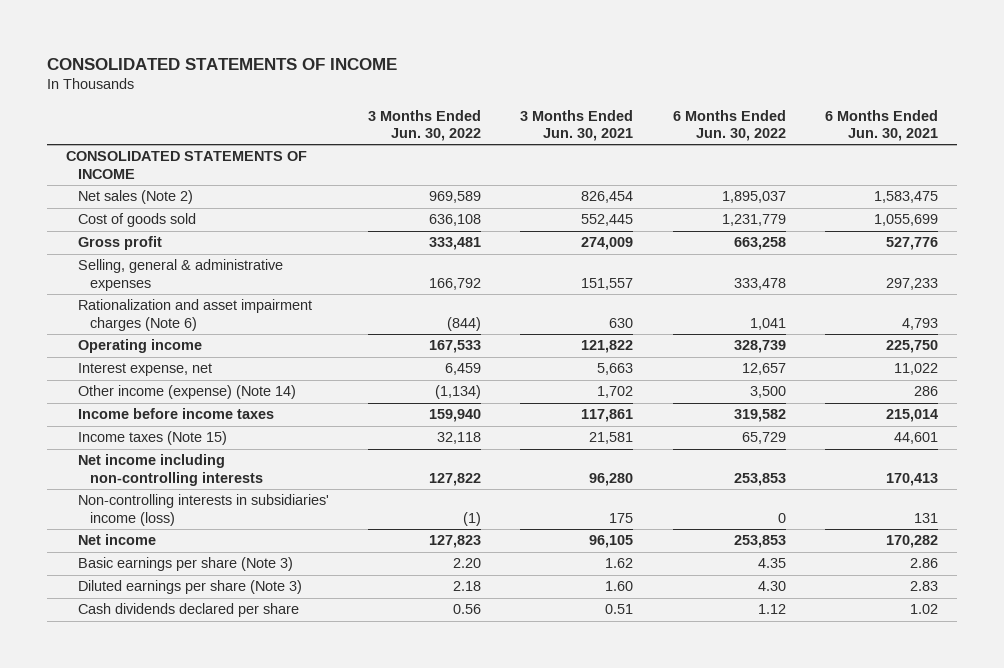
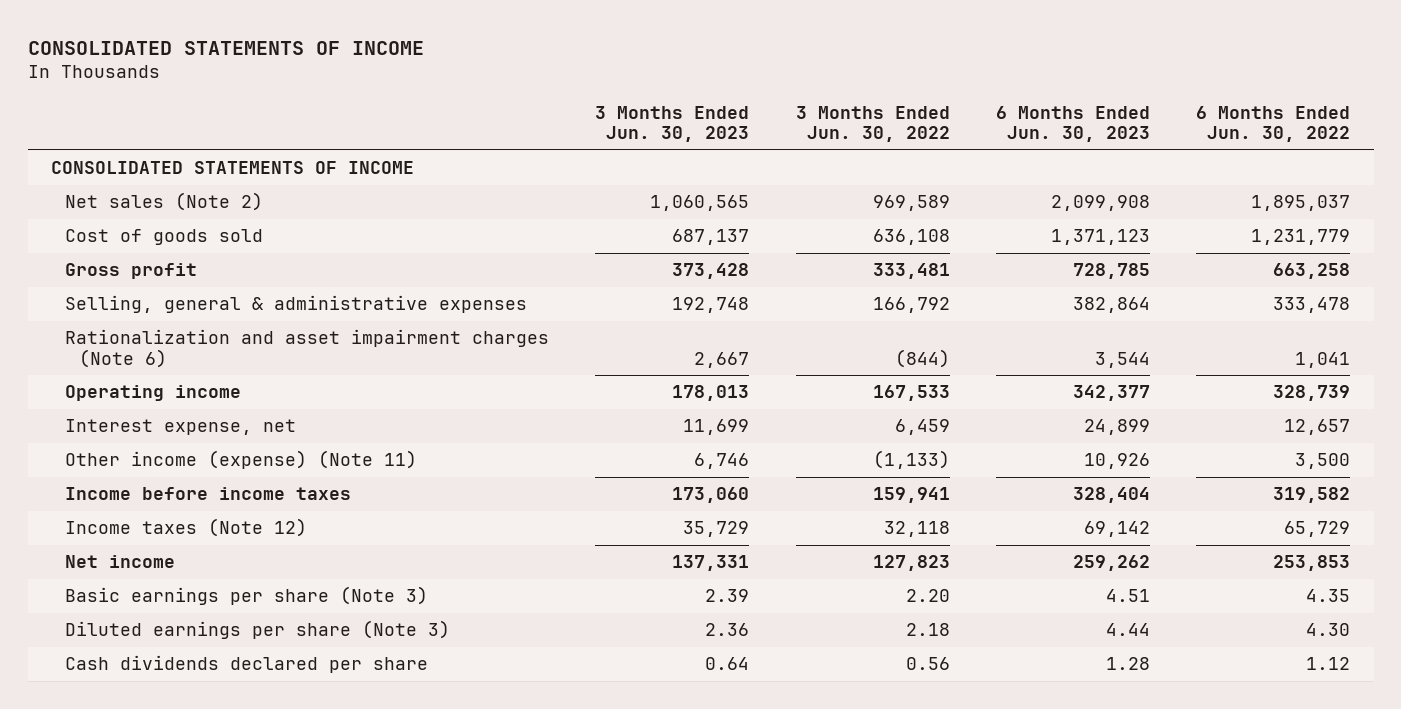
- | 3 Months Ended Jun. 30, 2022 | 3 Months Ended Jun. 30, 2021 | 6 Months Ended Jun. 30, 2022 | 6 Months Ended Jun. 30, 2021
+ | 3 Months Ended Jun. 30, 2023 | 3 Months Ended Jun. 30, 2022 | 6 Months Ended Jun. 30, 2023 | 6 Months Ended Jun. 30, 2022
- Other income (expense) (Note 14) | (1,134) | 1,702 | 3,500 | 286
- Income before income taxes | 159,940 | 117,861 | 319,582 | 215,014
- Income taxes (Note 15) | 32,118 | 21,581 | 65,729 | 44,601
- Net income including non-controlling interests | 127,822 | 96,280 | 253,853 | 170,413
- Non-controlling interests in subsidiaries' income (loss) | (1) | 175 | 0 | 131
+ Other income (expense) (Note 11) | 6,746 | (1,133) | 10,926 | 3,500
+ Income before income taxes | 173,060 | 159,941 | 328,404 | 319,582
+ Income taxes (Note 12) | 35,729 | 32,118 | 69,142 | 65,729

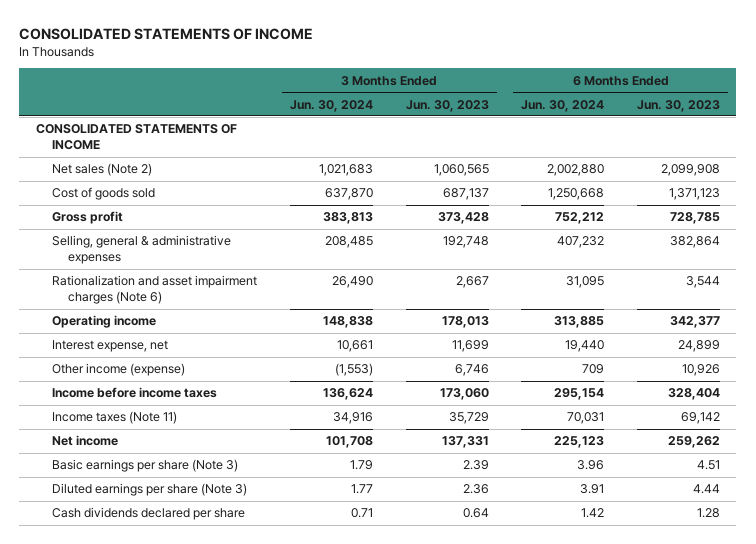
- | 3 Months Ended Jun. 30, 2023 | 3 Months Ended Jun. 30, 2022 | 6 Months Ended Jun. 30, 2023 | 6 Months Ended Jun. 30, 2022
+ | 3 Months Ended Jun. 30, 2024 | 3 Months Ended Jun. 30, 2023 | 6 Months Ended Jun. 30, 2024 | 6 Months Ended Jun. 30, 2023
- Other income (expense) (Note 11) | 6,746 | (1,133) | 10,926 | 3,500
+ Other income (expense) | (1,553) | 6,746 | 709 | 10,926
- Income taxes (Note 12) | 35,729 | 32,118 | 69,142 | 65,729
+ Income taxes (Note 11) | 34,916 | 35,729 | 70,031 | 69,142

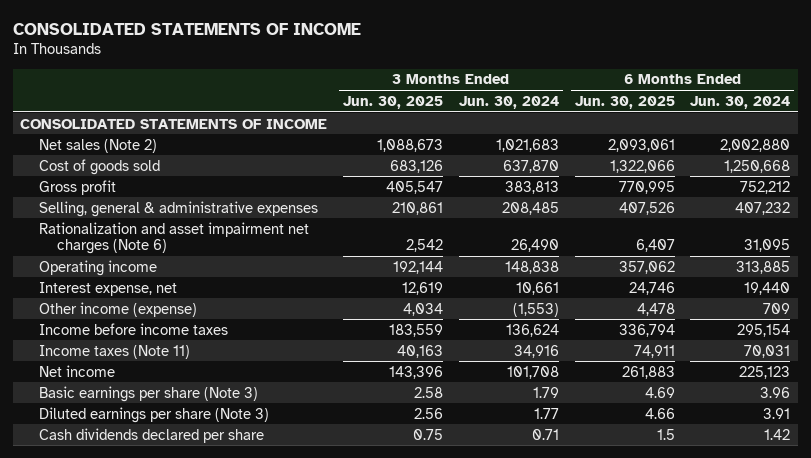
- | 3 Months Ended Jun. 30, 2024 | 3 Months Ended Jun. 30, 2023 | 6 Months Ended Jun. 30, 2024 | 6 Months Ended Jun. 30, 2023
+ | 3 Months Ended Jun. 30, 2025 | 3 Months Ended Jun. 30, 2024 | 6 Months Ended Jun. 30, 2025 | 6 Months Ended Jun. 30, 2024
- Rationalization and asset impairment charges (Note 6) | 26,490 | 2,667 | 31,095 | 3,544
+ Rationalization and asset impairment net charges (Note 6) | 2,542 | 26,490 | 6,407 | 31,095

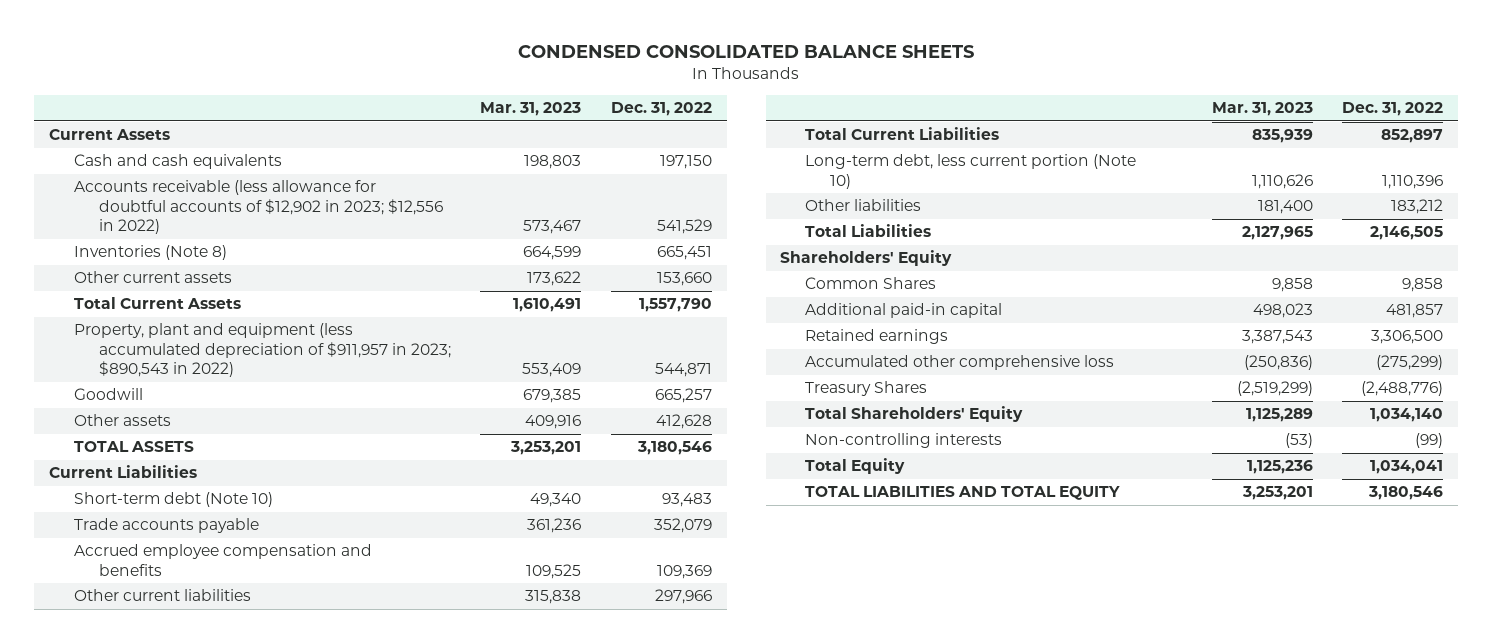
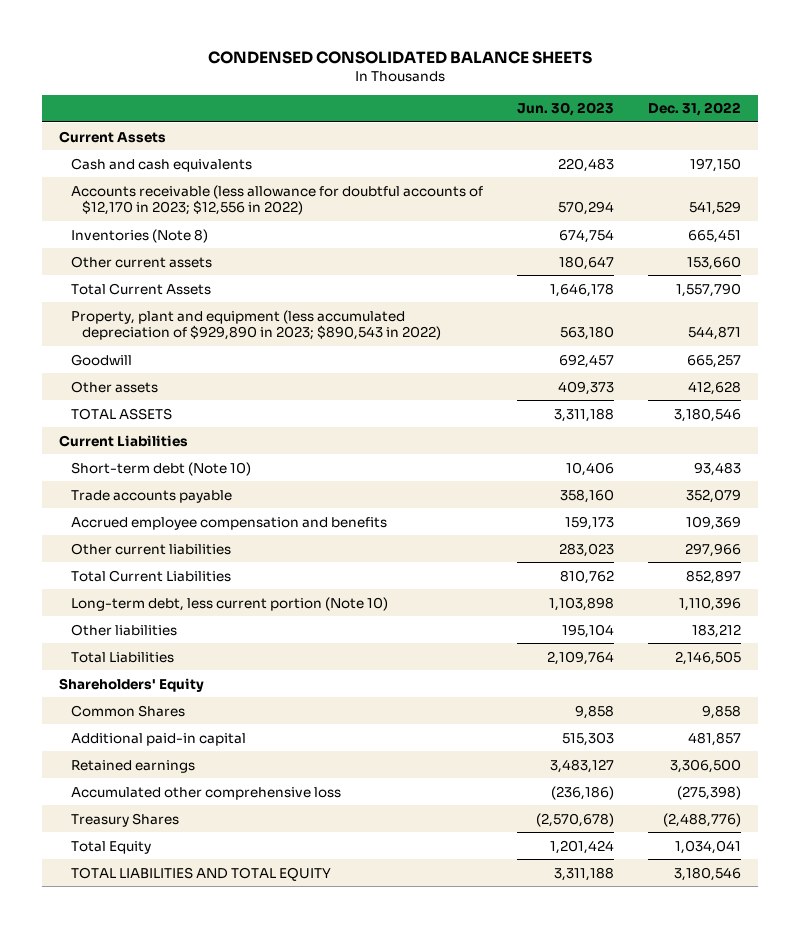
- | Mar. 31, 2023 | Dec. 31, 2022
+ | Jun. 30, 2023 | Dec. 31, 2022
- Accounts receivable (less allowance for doubtful accounts of $12,902 in 2023; $12,556 in 2022) | 573,467 | 541,529
+ Accounts receivable (less allowance for doubtful accounts of $12,170 in 2023; $12,556 in 2022) | 570,294 | 541,529
- Property, plant and equipment (less accumulated depreciation of $911,957 in 2023; $890,543 in 2022) | 553,409 | 544,871
+ Property, plant and equipment (less accumulated depreciation of $929,890 in 2023; $890,543 in 2022) | 563,180 | 544,871
- Accumulated other comprehensive loss | (250,836) | (275,299)
+ Accumulated other comprehensive loss | (236,186) | (275,398)
- Total Shareholders' Equity | 1,125,289 | 1,034,140
- Non-controlling interests | (53) | (99)

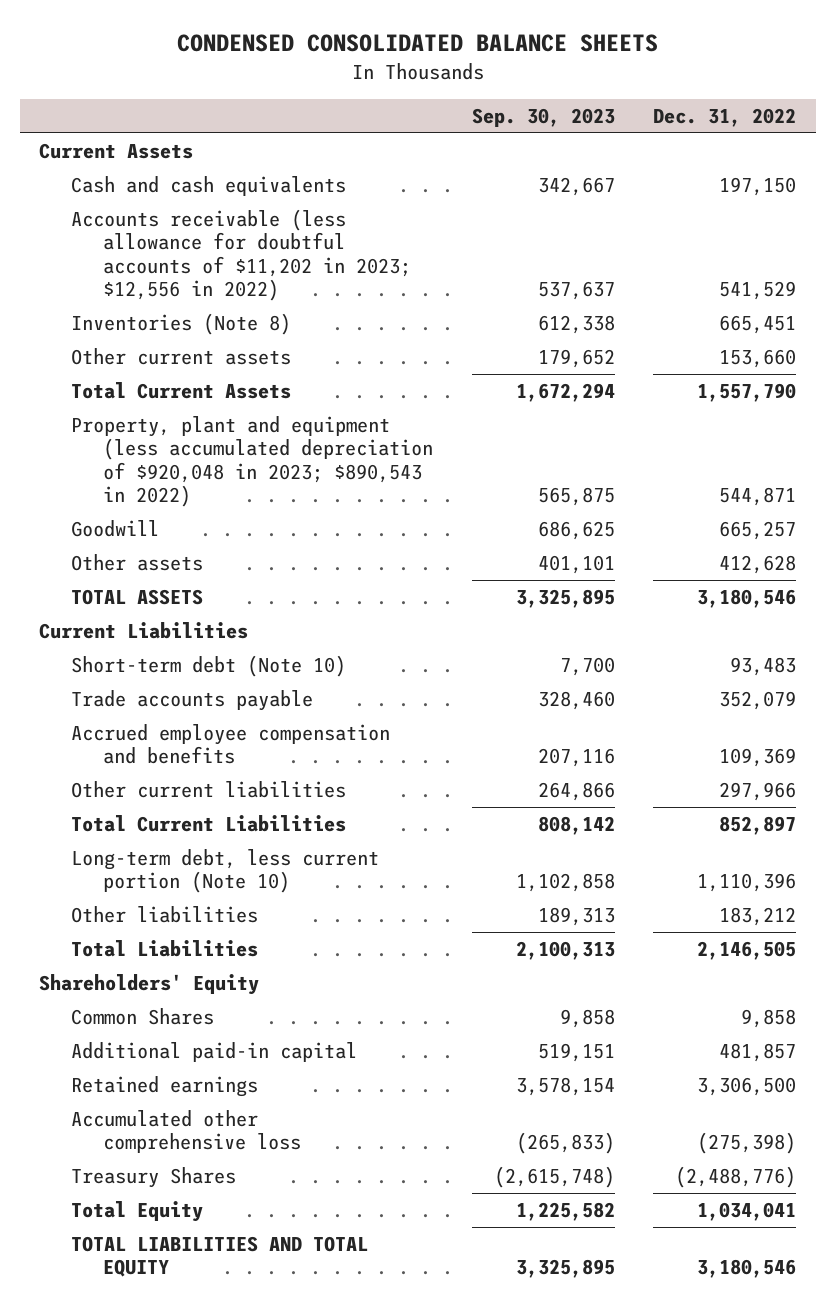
- | Jun. 30, 2023 | Dec. 31, 2022
+ | Sep. 30, 2023 | Dec. 31, 2022
- Accounts receivable (less allowance for doubtful accounts of $12,170 in 2023; $12,556 in 2022) | 570,294 | 541,529
+ Accounts receivable (less allowance for doubtful accounts of $11,202 in 2023; $12,556 in 2022) | 537,637 | 541,529
- Property, plant and equipment (less accumulated depreciation of $929,890 in 2023; $890,543 in 2022) | 563,180 | 544,871
+ Property, plant and equipment (less accumulated depreciation of $920,048 in 2023; $890,543 in 2022) | 565,875 | 544,871

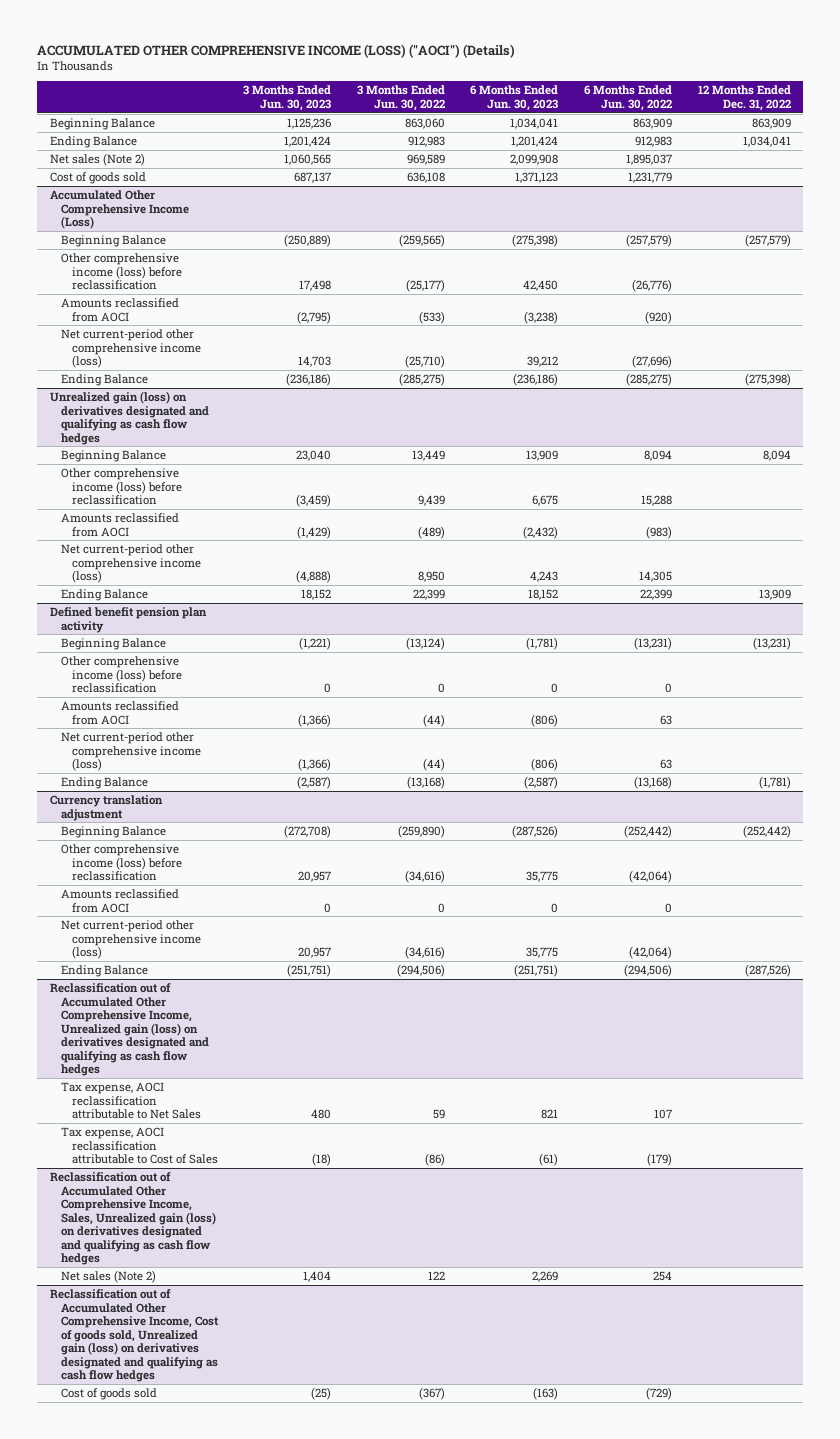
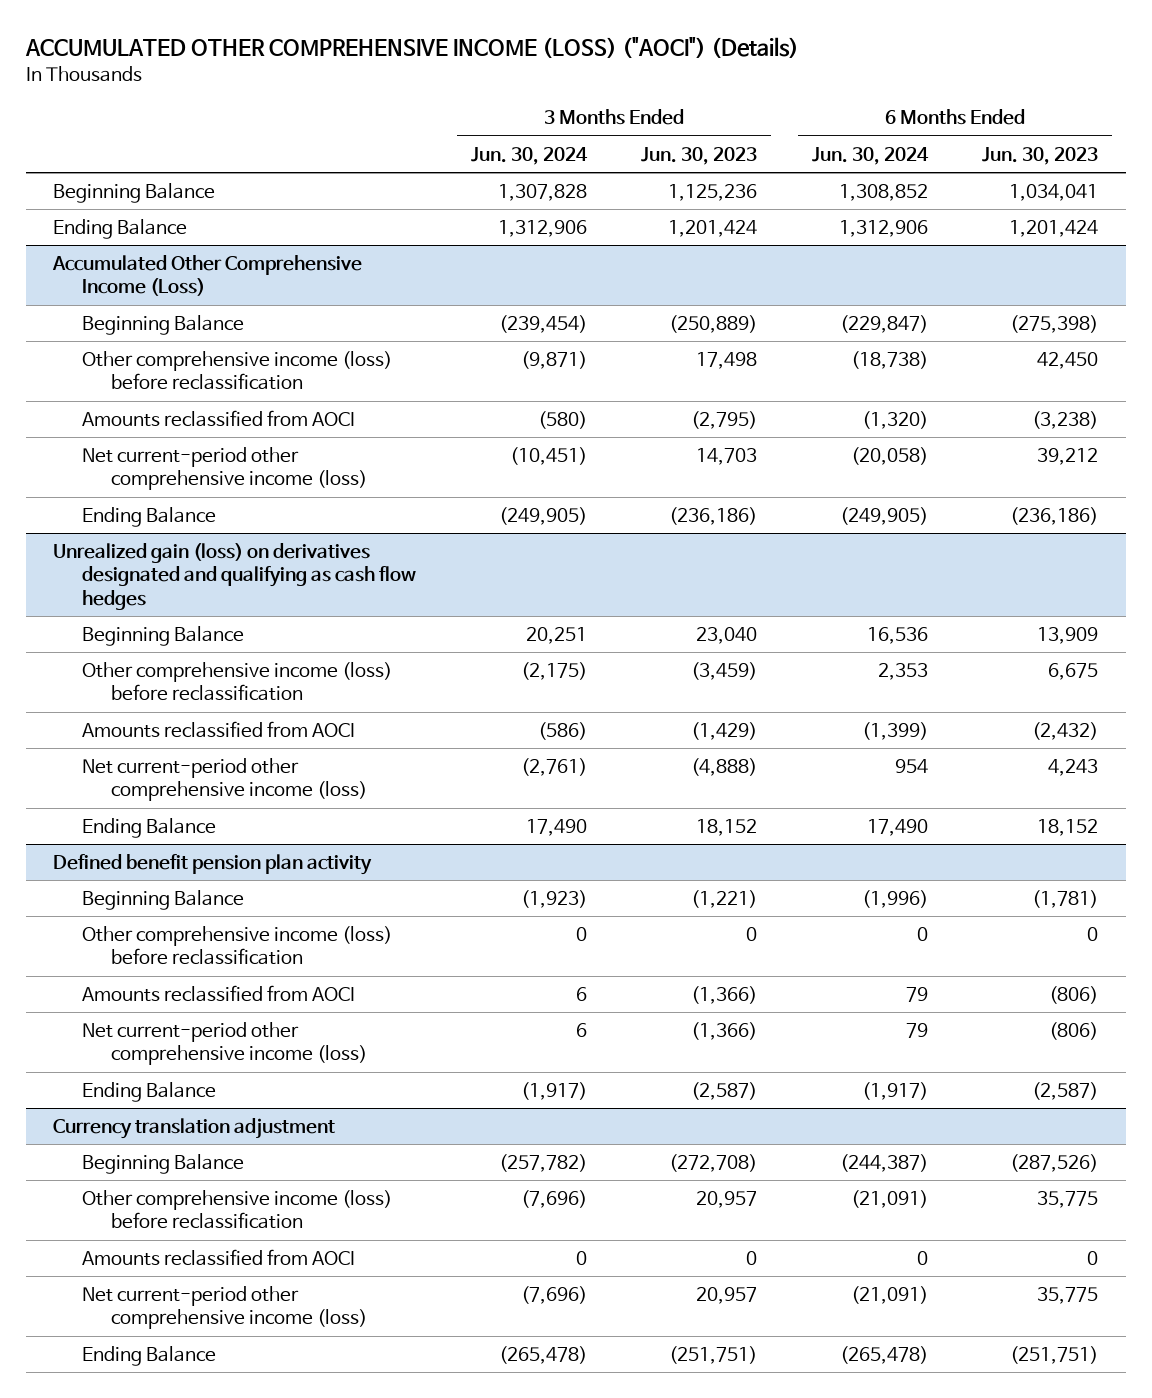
- | 3 Months Ended Jun. 30, 2023 | 3 Months Ended Jun. 30, 2022 | 6 Months Ended Jun. 30, 2023 | 6 Months Ended Jun. 30, 2022 | 12 Months Ended Dec. 31, 2022
+ | 3 Months Ended Jun. 30, 2024 | 3 Months Ended Jun. 30, 2023 | 6 Months Ended Jun. 30, 2024 | 6 Months Ended Jun. 30, 2023
- Net sales (Note 2) | 1,060,565 | 969,589 | 2,099,908 | 1,895,037 |
- Cost of goods sold | 687,137 | 636,108 | 1,371,123 | 1,231,779 |
- Reclassification out of Accumulated Other Comprehensive Income, Unrealized gain (loss) on derivatives designated and qualifying as cash flow hedges
- Tax expense, AOCI reclassification attributable to Net Sales | 480 | 59 | 821 | 107 |
- Tax expense, AOCI reclassification attributable to Cost of Sales | (18) | (86) | (61) | (179) |
- Reclassification out of Accumulated Other Comprehensive Income, Sales, Unrealized gain (loss) on derivatives designated and qualifying as cash flow hedges
- Net sales (Note 2) | 1,404 | 122 | 2,269 | 254 |
- Reclassification out of Accumulated Other Comprehensive Income, Cost of goods sold, Unrealized gain (loss) on derivatives designated and qualifying as cash flow hedges
- Cost of goods sold | (25) | (367) | (163) | (729) |

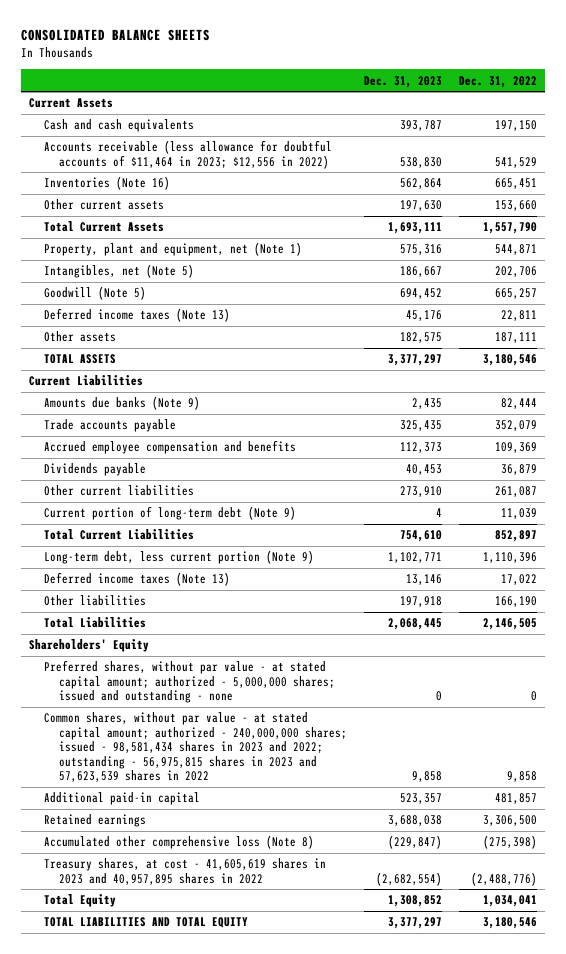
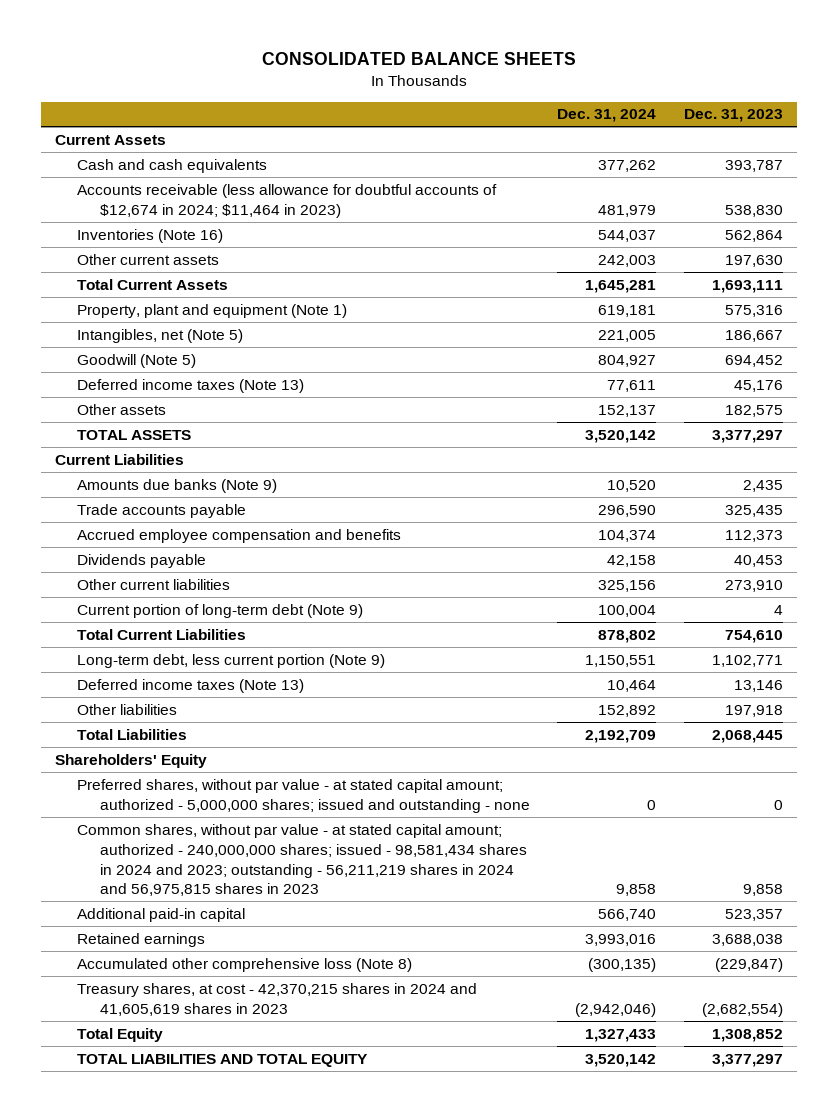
- | Dec. 31, 2023 | Dec. 31, 2022
+ | Dec. 31, 2024 | Dec. 31, 2023
- Accounts receivable (less allowance for doubtful accounts of $11,464 in 2023; $12,556 in 2022) | 538,830 | 541,529
+ Accounts receivable (less allowance for doubtful accounts of $12,674 in 2024; $11,464 in 2023) | 481,979 | 538,830
- Property, plant and equipment, net (Note 1) | 575,316 | 544,871
+ Property, plant and equipment (Note 1) | 619,181 | 575,316
- Common shares, without par value - at stated capital amount; authorized - 240,000,000 shares; issued - 98,581,434 shares in 2023 and 2022; outstanding - 56,975,815 shares in 2023 and 57,623,539 shares in 2022 | 9,858 | 9,858
+ Common shares, without par value - at stated capital amount; authorized - 240,000,000 shares; issued - 98,581,434 shares in 2024 and 2023; outstanding - 56,211,219 shares in 2024 and 56,975,815 shares in 2023 | 9,858 | 9,858
- Treasury shares, at cost - 41,605,619 shares in 2023 and 40,957,895 shares in 2022 | (2,682,554) | (2,488,776)
+ Treasury shares, at cost - 42,370,215 shares in 2024 and 41,605,619 shares in 2023 | (2,942,046) | (2,682,554)

